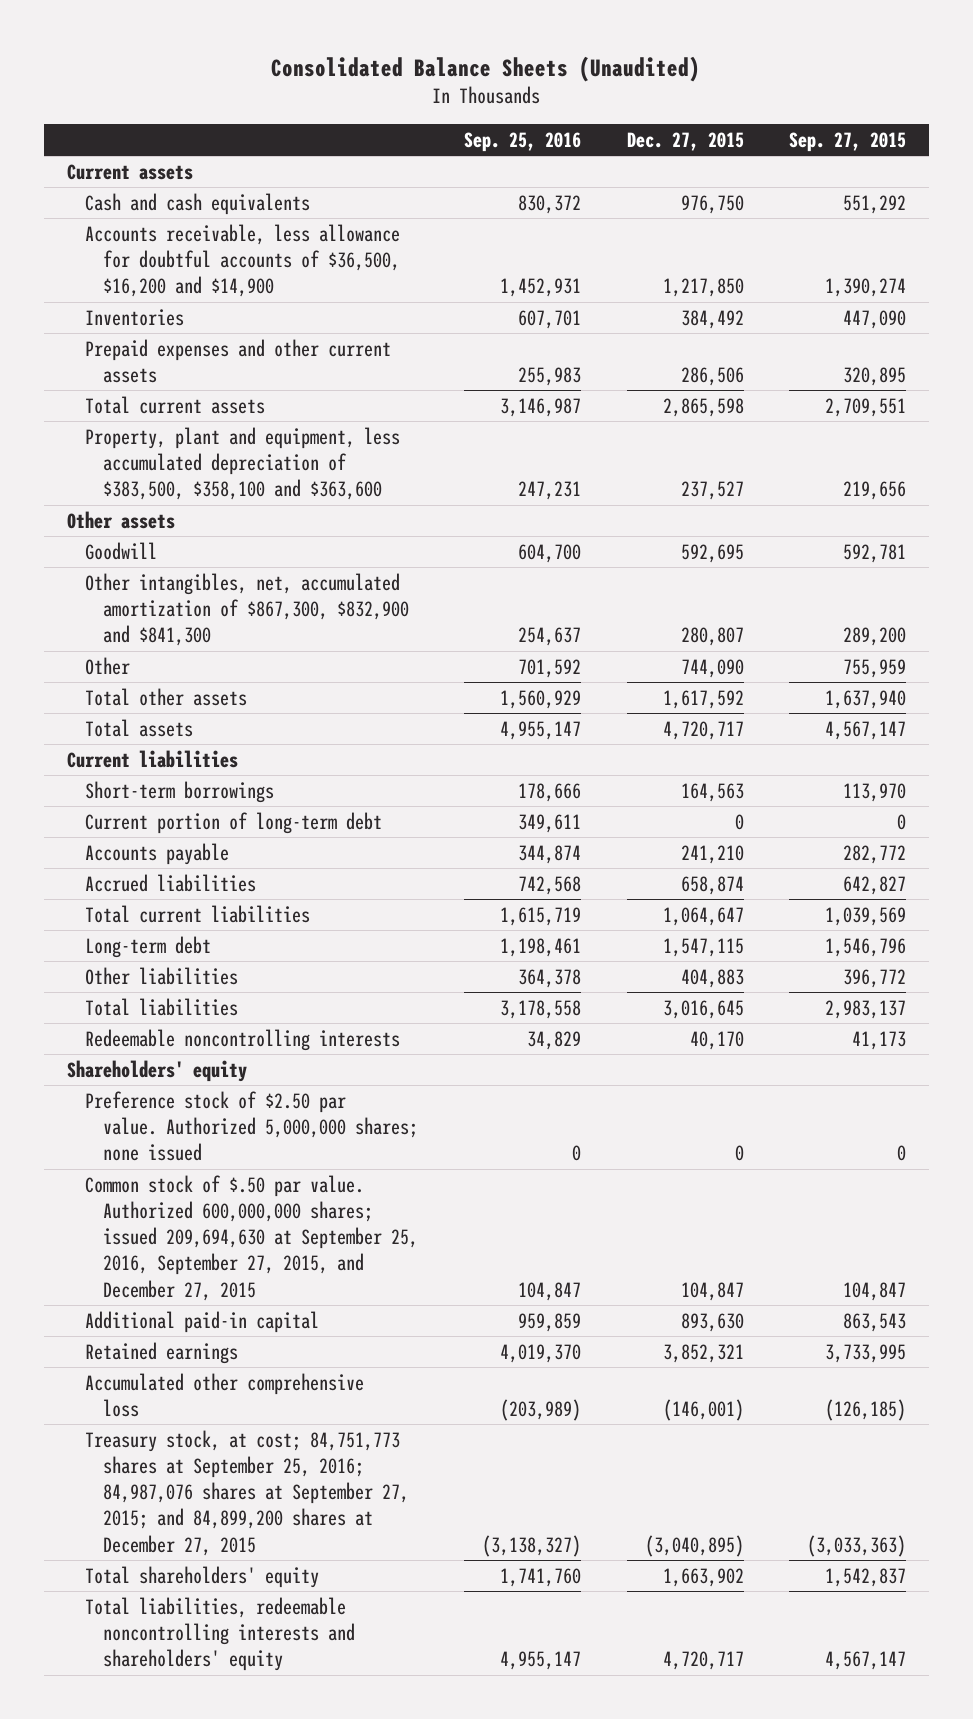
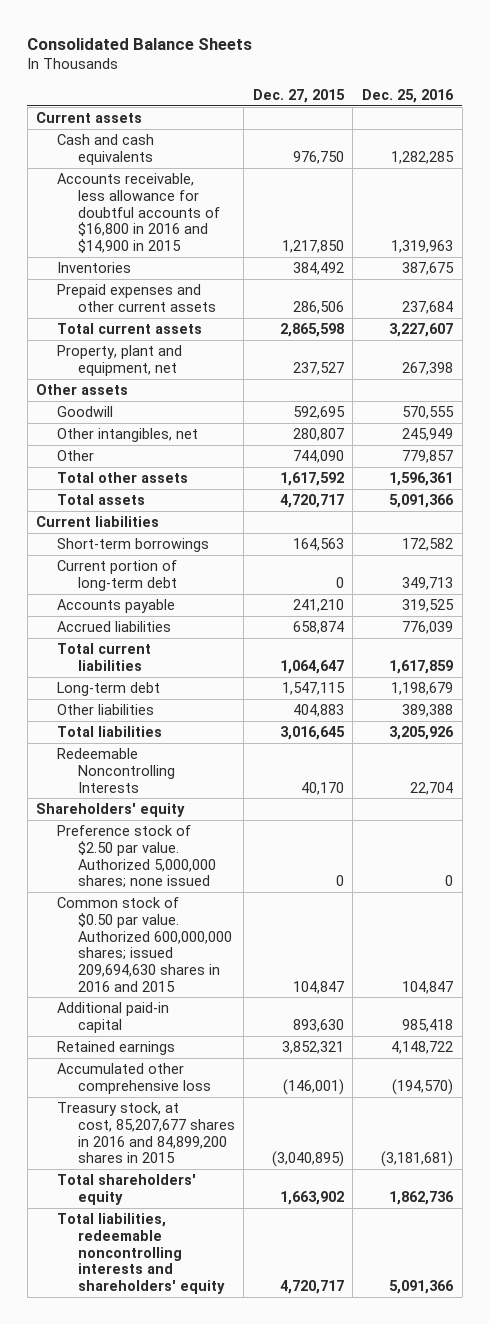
- Consolidated Balance Sheets (Unaudited)
+ Consolidated Balance Sheets
- | Sep. 25, 2016 | Dec. 27, 2015 | Sep. 27, 2015
+ | Dec. 27, 2015 | Dec. 25, 2016
- Accounts receivable, less allowance for doubtful accounts of $36,500, $16,200 and $14,900 | 1,452,931 | 1,217,850 | 1,390,274
+ Accounts receivable, less allowance for doubtful accounts of $16,800 in 2016 and $14,900 in 2015 | 1,217,850 | 1,319,963
- Property, plant and equipment, less accumulated depreciation of $383,500, $358,100 and $363,600 | 247,231 | 237,527 | 219,656
+ Property, plant and equipment, net | 237,527 | 267,398
- Other intangibles, net, accumulated amortization of $867,300, $832,900 and $841,300 | 254,637 | 280,807 | 289,200
+ Other intangibles, net | 280,807 | 245,949
- Redeemable noncontrolling interests | 34,829 | 40,170 | 41,173
+ Redeemable Noncontrolling Interests | 40,170 | 22,704
- Common stock of $.50 par value. Authorized 600,000,000 shares; issued 209,694,630 at September 25, 2016, September 27, 2015, and December 27, 2015 | 104,847 | 104,847 | 104,847
+ Common stock of $0.50 par value. Authorized 600,000,000 shares; issued 209,694,630 shares in 2016 and 2015 | 104,847 | 104,847
- Treasury stock, at cost; 84,751,773 shares at September 25, 2016; 84,987,076 shares at September 27, 2015; and 84,899,200 shares at December 27, 2015 | (3,138,327) | (3,040,895) | (3,033,363)
+ Treasury stock, at cost, 85,207,677 shares in 2016 and 84,899,200 shares in 2015 | (3,040,895) | (3,181,681)

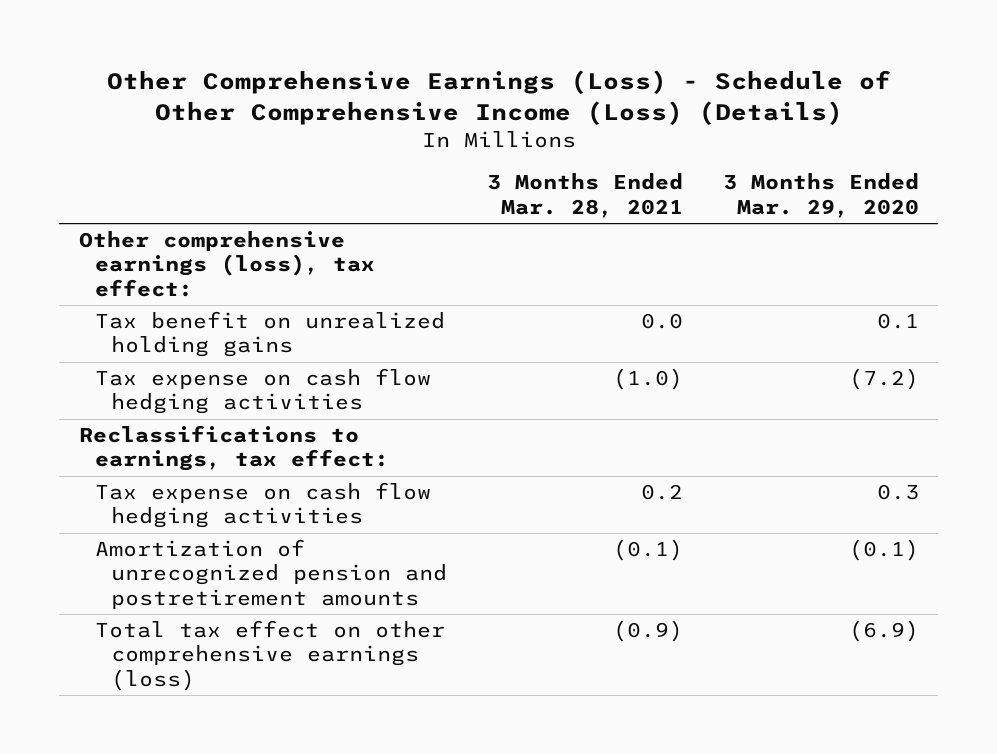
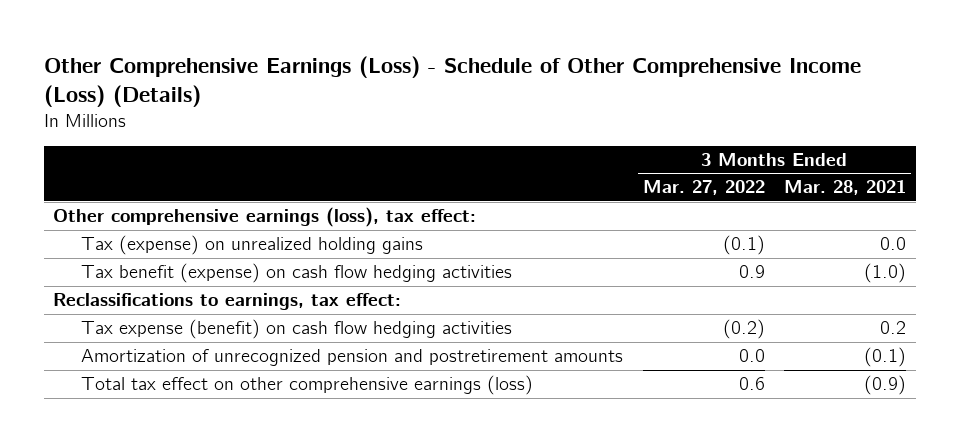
- | 3 Months Ended Mar. 28, 2021 | 3 Months Ended Mar. 29, 2020
+ | 3 Months Ended Mar. 27, 2022 | 3 Months Ended Mar. 28, 2021
- Tax benefit on unrealized holding gains | 0.0 | 0.1
- Tax expense on cash flow hedging activities | (1.0) | (7.2)
+ Tax (expense) on unrealized holding gains | (0.1) | 0.0
+ Tax benefit (expense) on cash flow hedging activities | 0.9 | (1.0)
- Tax expense on cash flow hedging activities | 0.2 | 0.3
+ Tax expense (benefit) on cash flow hedging activities | (0.2) | 0.2

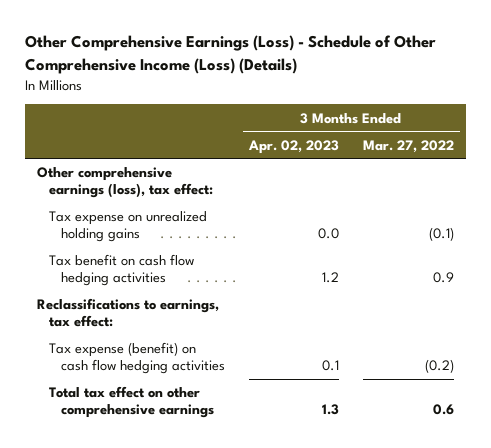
- | 3 Months Ended Mar. 27, 2022 | 3 Months Ended Mar. 28, 2021
+ | 3 Months Ended Apr. 02, 2023 | 3 Months Ended Mar. 27, 2022
- Tax (expense) on unrealized holding gains | (0.1) | 0.0
- Tax benefit (expense) on cash flow hedging activities | 0.9 | (1.0)
+ Tax expense on unrealized holding gains | 0.0 | (0.1)
+ Tax benefit on cash flow hedging activities | 1.2 | 0.9
- Amortization of unrecognized pension and postretirement amounts | 0.0 | (0.1)
- Total tax effect on other comprehensive earnings (loss) | 0.6 | (0.9)
+ Total tax effect on other comprehensive earnings | 1.3 | 0.6

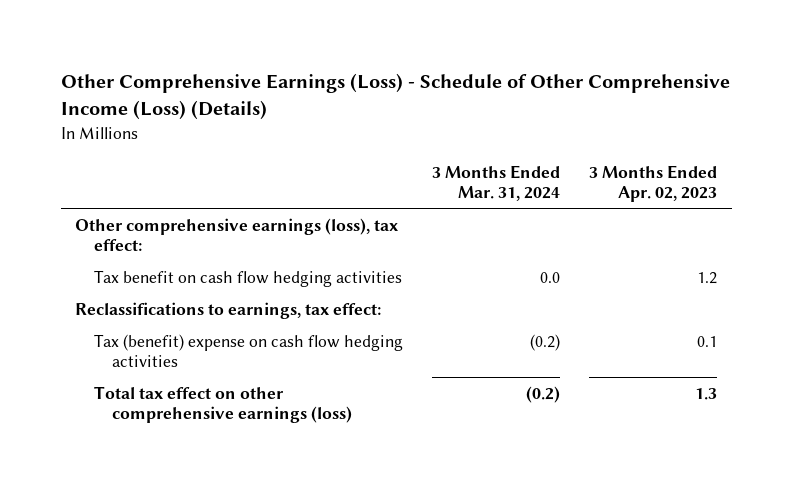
- | 3 Months Ended Apr. 02, 2023 | 3 Months Ended Mar. 27, 2022
+ | 3 Months Ended Mar. 31, 2024 | 3 Months Ended Apr. 02, 2023
- Tax expense on unrealized holding gains | 0.0 | (0.1)
- Tax expense (benefit) on cash flow hedging activities | 0.1 | (0.2)
- Total tax effect on other comprehensive earnings | 1.3 | 0.6
+ Tax (benefit) expense on cash flow hedging activities | (0.2) | 0.1
+ Total tax effect on other comprehensive earnings (loss) | (0.2) | 1.3

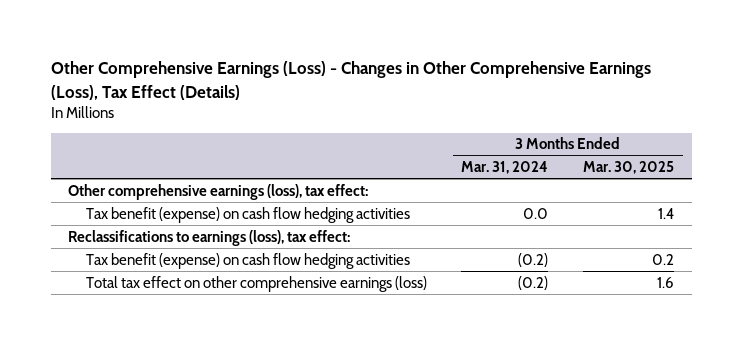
- Other Comprehensive Earnings (Loss) - Schedule of Other Comprehensive Income (Loss) (Details)
+ Other Comprehensive Earnings (Loss) - Changes in Other Comprehensive Earnings (Loss), Tax Effect (Details)
- | 3 Months Ended Mar. 31, 2024 | 3 Months Ended Apr. 02, 2023
+ | 3 Months Ended Mar. 31, 2024 | 3 Months Ended Mar. 30, 2025
- Tax benefit on cash flow hedging activities | 0.0 | 1.2
- Reclassifications to earnings, tax effect:
- Tax (benefit) expense on cash flow hedging activities | (0.2) | 0.1
+ Tax benefit (expense) on cash flow hedging activities | 0.0 | 1.4
+ Reclassifications to earnings (loss), tax effect:
+ Tax benefit (expense) on cash flow hedging activities | (0.2) | 0.2

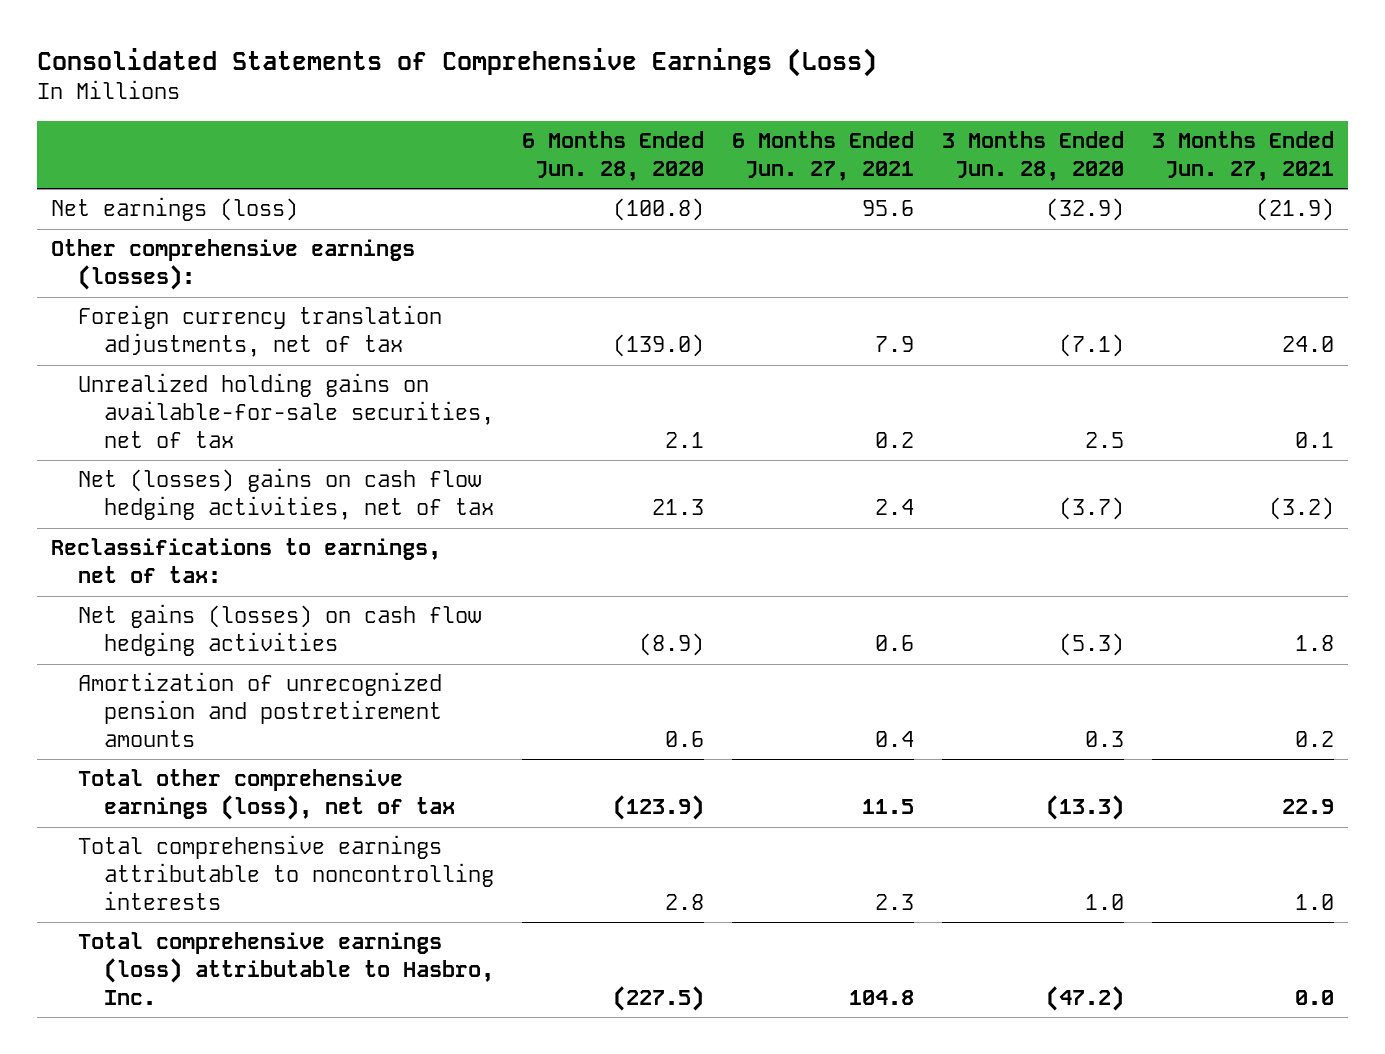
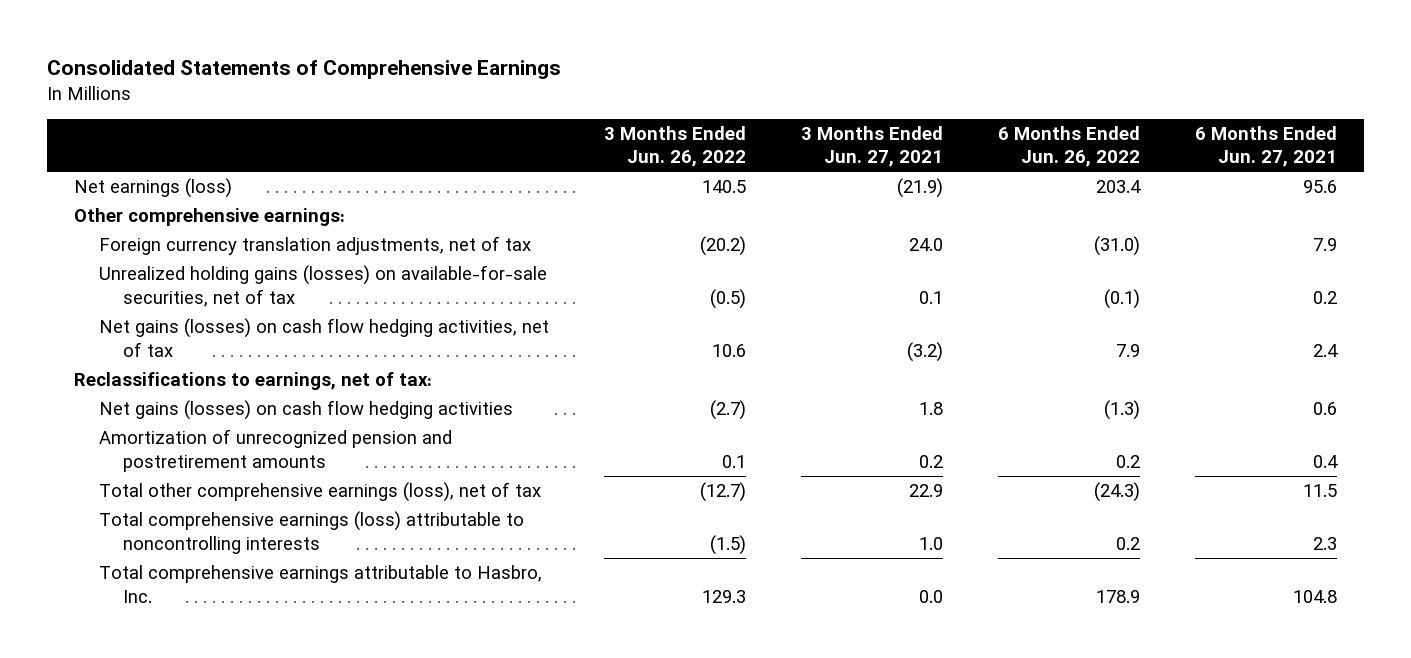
- Consolidated Statements of Comprehensive Earnings (Loss)
+ Consolidated Statements of Comprehensive Earnings
- | 6 Months Ended Jun. 28, 2020 | 6 Months Ended Jun. 27, 2021 | 3 Months Ended Jun. 28, 2020 | 3 Months Ended Jun. 27, 2021
+ | 3 Months Ended Jun. 26, 2022 | 3 Months Ended Jun. 27, 2021 | 6 Months Ended Jun. 26, 2022 | 6 Months Ended Jun. 27, 2021
- Other comprehensive earnings (losses):
+ Other comprehensive earnings:
- Unrealized holding gains on available-for-sale securities, net of tax | 2.1 | 0.2 | 2.5 | 0.1
- Net (losses) gains on cash flow hedging activities, net of tax | 21.3 | 2.4 | (3.7) | (3.2)
+ Unrealized holding gains (losses) on available-for-sale securities, net of tax | (0.5) | 0.1 | (0.1) | 0.2
+ Net gains (losses) on cash flow hedging activities, net of tax | 10.6 | (3.2) | 7.9 | 2.4
- Total comprehensive earnings attributable to noncontrolling interests | 2.8 | 2.3 | 1.0 | 1.0
- Total comprehensive earnings (loss) attributable to Hasbro, Inc. | (227.5) | 104.8 | (47.2) | 0.0
+ Total comprehensive earnings (loss) attributable to noncontrolling interests | (1.5) | 1.0 | 0.2 | 2.3
+ Total comprehensive earnings attributable to Hasbro, Inc. | 129.3 | 0.0 | 178.9 | 104.8

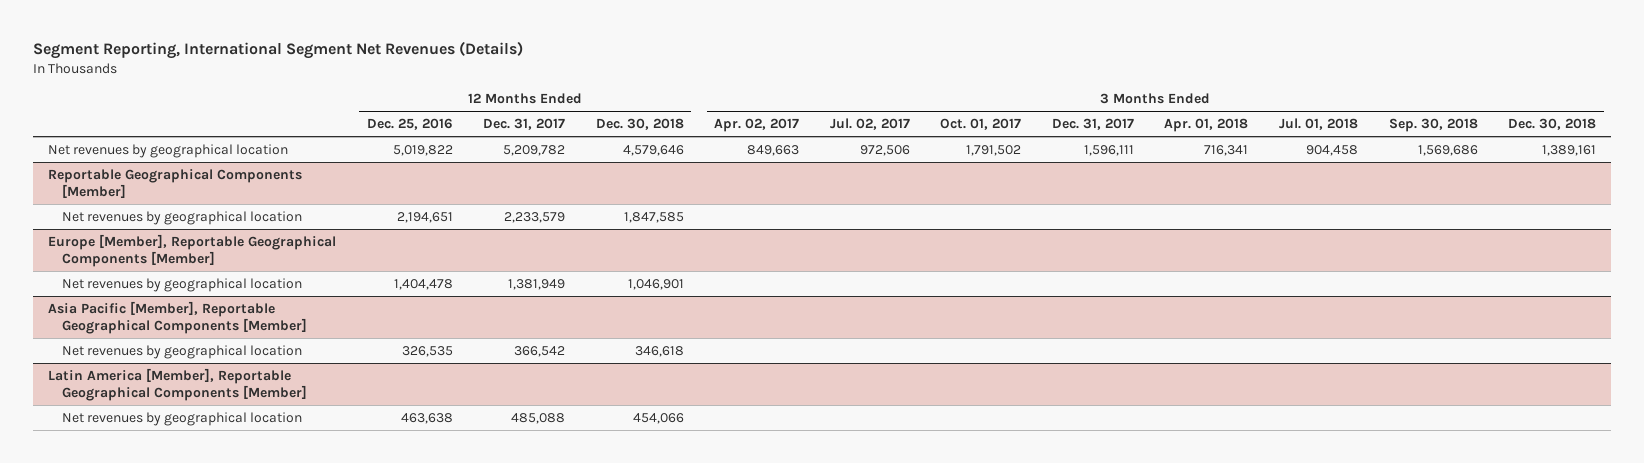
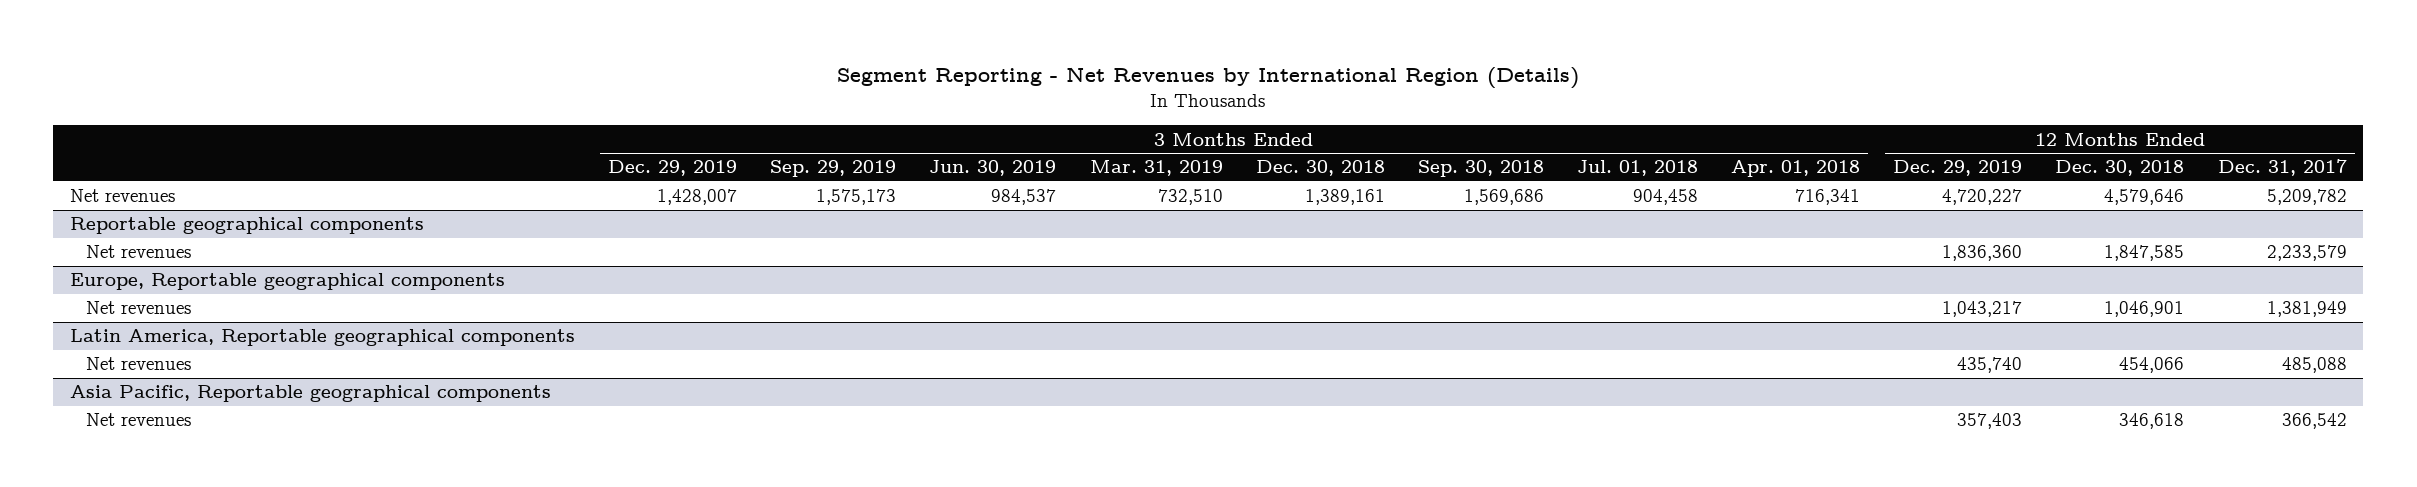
- Segment Reporting, International Segment Net Revenues (Details)
+ Segment Reporting - Net Revenues by International Region (Details)
- | 12 Months Ended Dec. 25, 2016 | 12 Months Ended Dec. 31, 2017 | 12 Months Ended Dec. 30, 2018 | 3 Months Ended Apr. 02, 2017 | 3 Months Ended Jul. 02, 2017 | 3 Months Ended Oct. 01, 2017 | 3 Months Ended Dec. 31, 2017 | 3 Months Ended Apr. 01, 2018 | 3 Months Ended Jul. 01, 2018 | 3 Months Ended Sep. 30, 2018 | 3 Months Ended Dec. 30, 2018
+ | 3 Months Ended Dec. 29, 2019 | 3 Months Ended Sep. 29, 2019 | 3 Months Ended Jun. 30, 2019 | 3 Months Ended Mar. 31, 2019 | 3 Months Ended Dec. 30, 2018 | 3 Months Ended Sep. 30, 2018 | 3 Months Ended Jul. 01, 2018 | 3 Months Ended Apr. 01, 2018 | 12 Months Ended Dec. 29, 2019 | 12 Months Ended Dec. 30, 2018 | 12 Months Ended Dec. 31, 2017
- Net revenues by geographical location | 5,019,822 | 5,209,782 | 4,579,646 | 849,663 | 972,506 | 1,791,502 | 1,596,111 | 716,341 | 904,458 | 1,569,686 | 1,389,161
- Reportable Geographical Components [Member]
- Net revenues by geographical location | 2,194,651 | 2,233,579 | 1,847,585 | | | | | | | |
- Europe [Member], Reportable Geographical Components [Member]
- Net revenues by geographical location | 1,404,478 | 1,381,949 | 1,046,901 | | | | | | | |
- Asia Pacific [Member], Reportable Geographical Components [Member]
- Net revenues by geographical location | 326,535 | 366,542 | 346,618 | | | | | | | |
- Latin America [Member], Reportable Geographical Components [Member]
- Net revenues by geographical location | 463,638 | 485,088 | 454,066 | | | | | | | |
+ Net revenues | 1,428,007 | 1,575,173 | 984,537 | 732,510 | 1,389,161 | 1,569,686 | 904,458 | 716,341 | 4,720,227 | 4,579,646 | 5,209,782
+ Reportable geographical components
+ Net revenues | | | | | | | | | 1,836,360 | 1,847,585 | 2,233,579
+ Europe, Reportable geographical components
+ Net revenues | | | | | | | | | 1,043,217 | 1,046,901 | 1,381,949
+ Latin America, Reportable geographical components
+ Net revenues | | | | | | | | | 435,740 | 454,066 | 485,088
+ Asia Pacific, Reportable geographical components
+ Net revenues | | | | | | | | | 357,403 | 346,618 | 366,542

